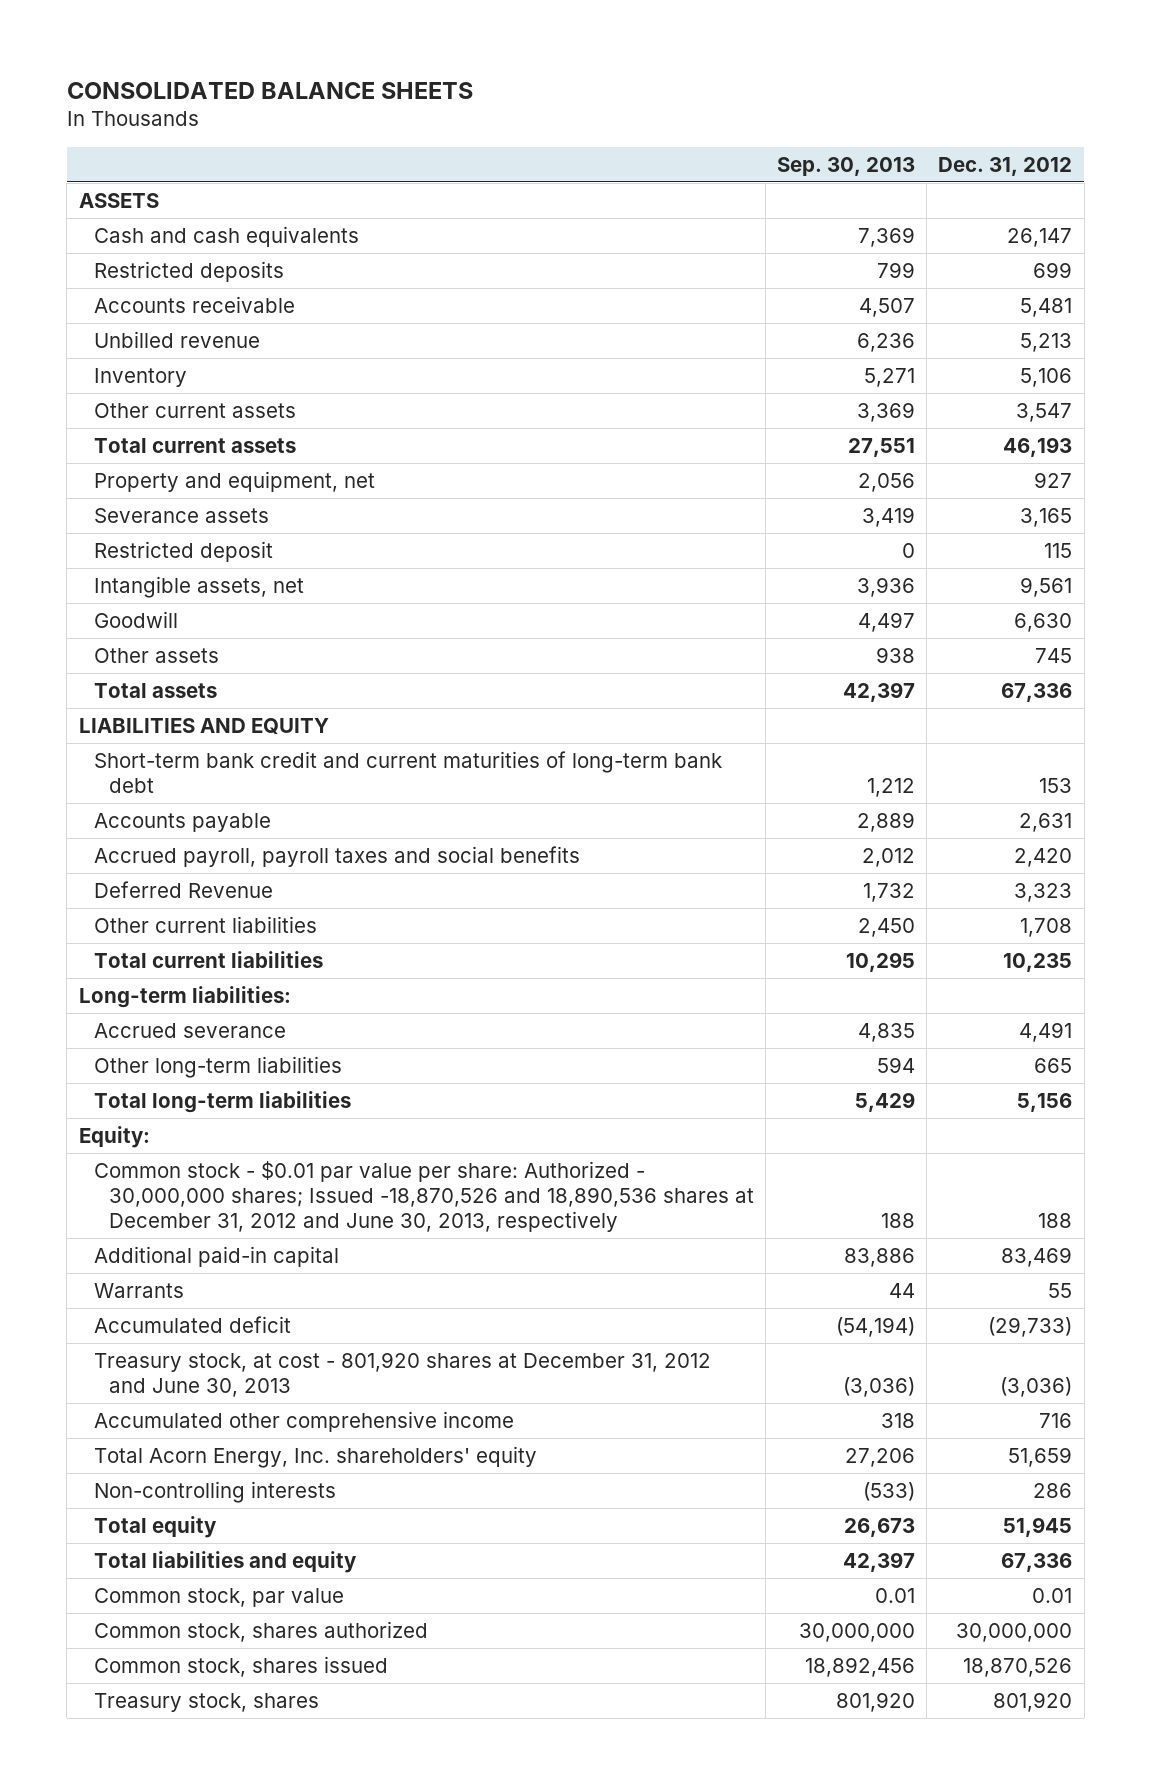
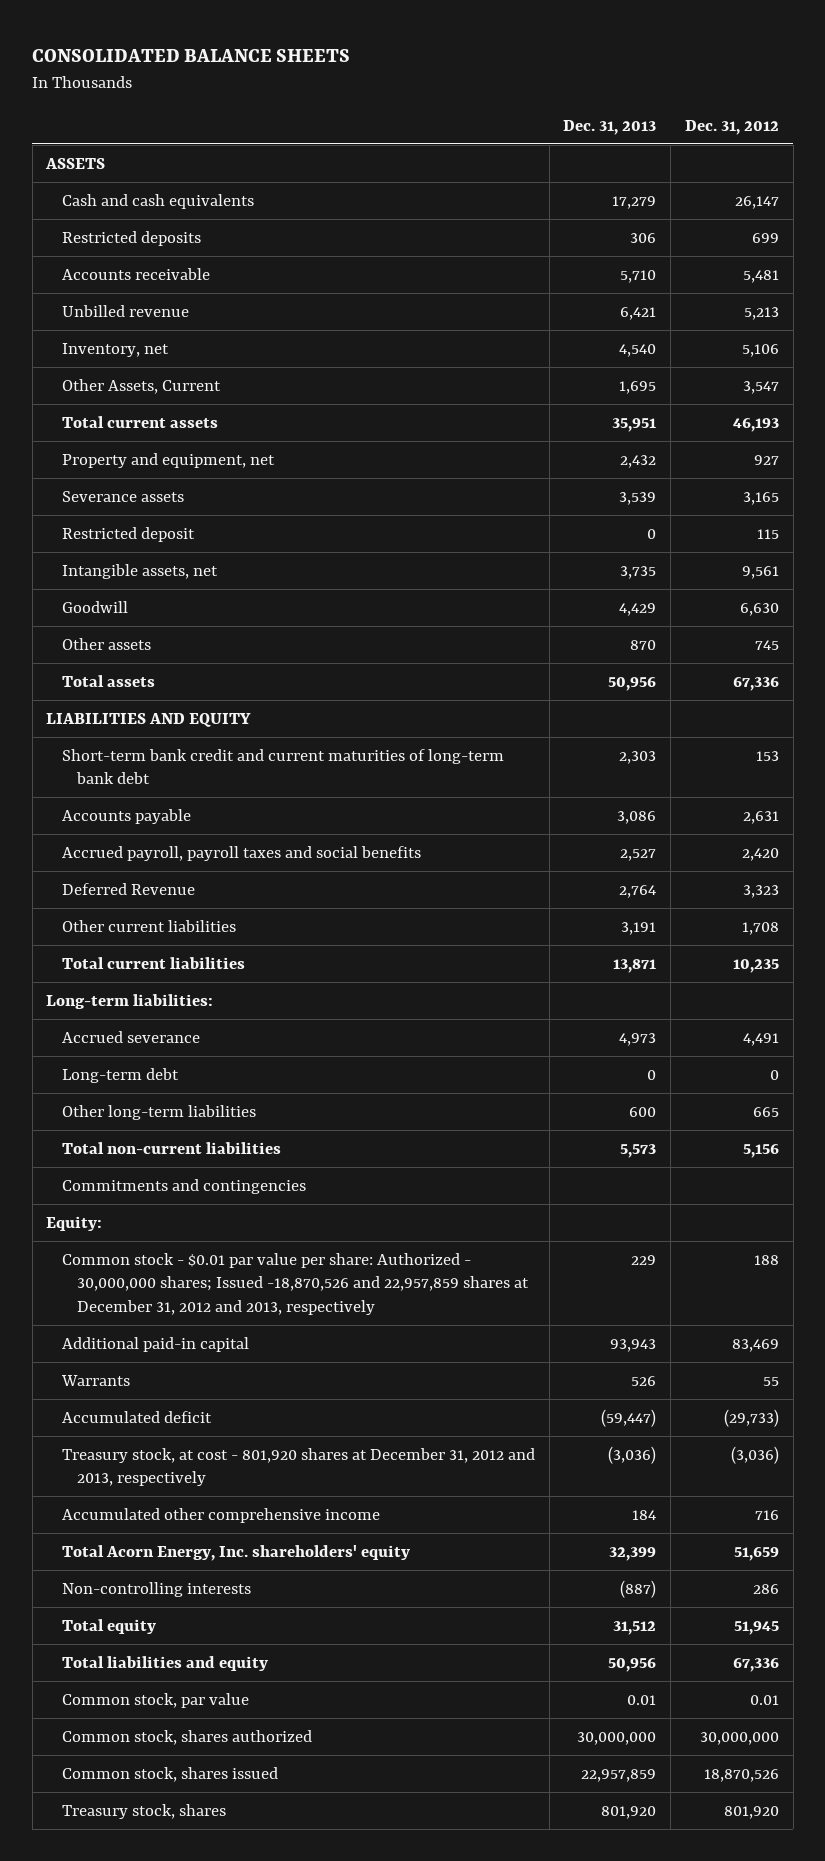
- | Sep. 30, 2013 | Dec. 31, 2012
+ | Dec. 31, 2013 | Dec. 31, 2012
- Inventory | 5,271 | 5,106
- Other current assets | 3,369 | 3,547
+ Inventory, net | 4,540 | 5,106
+ Other Assets, Current | 1,695 | 3,547
+ Long-term debt | 0 | 0
- Total long-term liabilities | 5,429 | 5,156
+ Total non-current liabilities | 5,573 | 5,156
+ Commitments and contingencies
- Common stock - $0.01 par value per share: Authorized - 30,000,000 shares; Issued -18,870,526 and 18,890,536 shares at December 31, 2012 and June 30, 2013, respectively | 188 | 188
+ Common stock - $0.01 par value per share: Authorized - 30,000,000 shares; Issued -18,870,526 and 22,957,859 shares at December 31, 2012 and 2013, respectively | 229 | 188
- Treasury stock, at cost - 801,920 shares at December 31, 2012 and June 30, 2013 | (3,036) | (3,036)
+ Treasury stock, at cost - 801,920 shares at December 31, 2012 and 2013, respectively | (3,036) | (3,036)

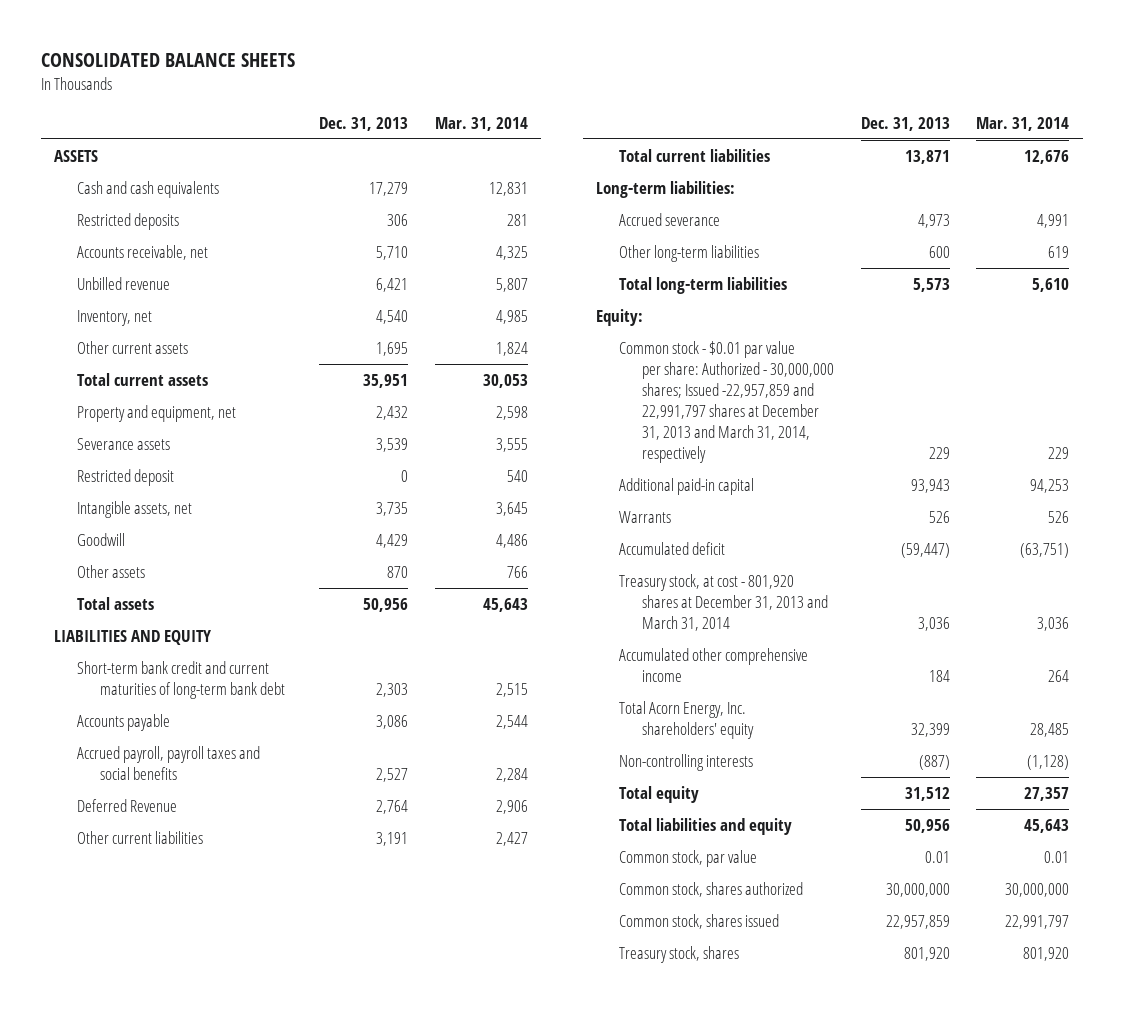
- | Dec. 31, 2013 | Dec. 31, 2012
+ | Dec. 31, 2013 | Mar. 31, 2014
- Accounts receivable | 5,710 | 5,481
+ Accounts receivable, net | 5,710 | 4,325
- Other Assets, Current | 1,695 | 3,547
+ Other current assets | 1,695 | 1,824
- Long-term debt | 0 | 0
- Total non-current liabilities | 5,573 | 5,156
- Commitments and contingencies
+ Total long-term liabilities | 5,573 | 5,610
- Common stock - $0.01 par value per share: Authorized - 30,000,000 shares; Issued -18,870,526 and 22,957,859 shares at December 31, 2012 and 2013, respectively | 229 | 188
+ Common stock - $0.01 par value per share: Authorized - 30,000,000 shares; Issued -22,957,859 and 22,991,797 shares at December 31, 2013 and March 31, 2014, respectively | 229 | 229
- Treasury stock, at cost - 801,920 shares at December 31, 2012 and 2013, respectively | (3,036) | (3,036)
+ Treasury stock, at cost - 801,920 shares at December 31, 2013 and March 31, 2014 | 3,036 | 3,036

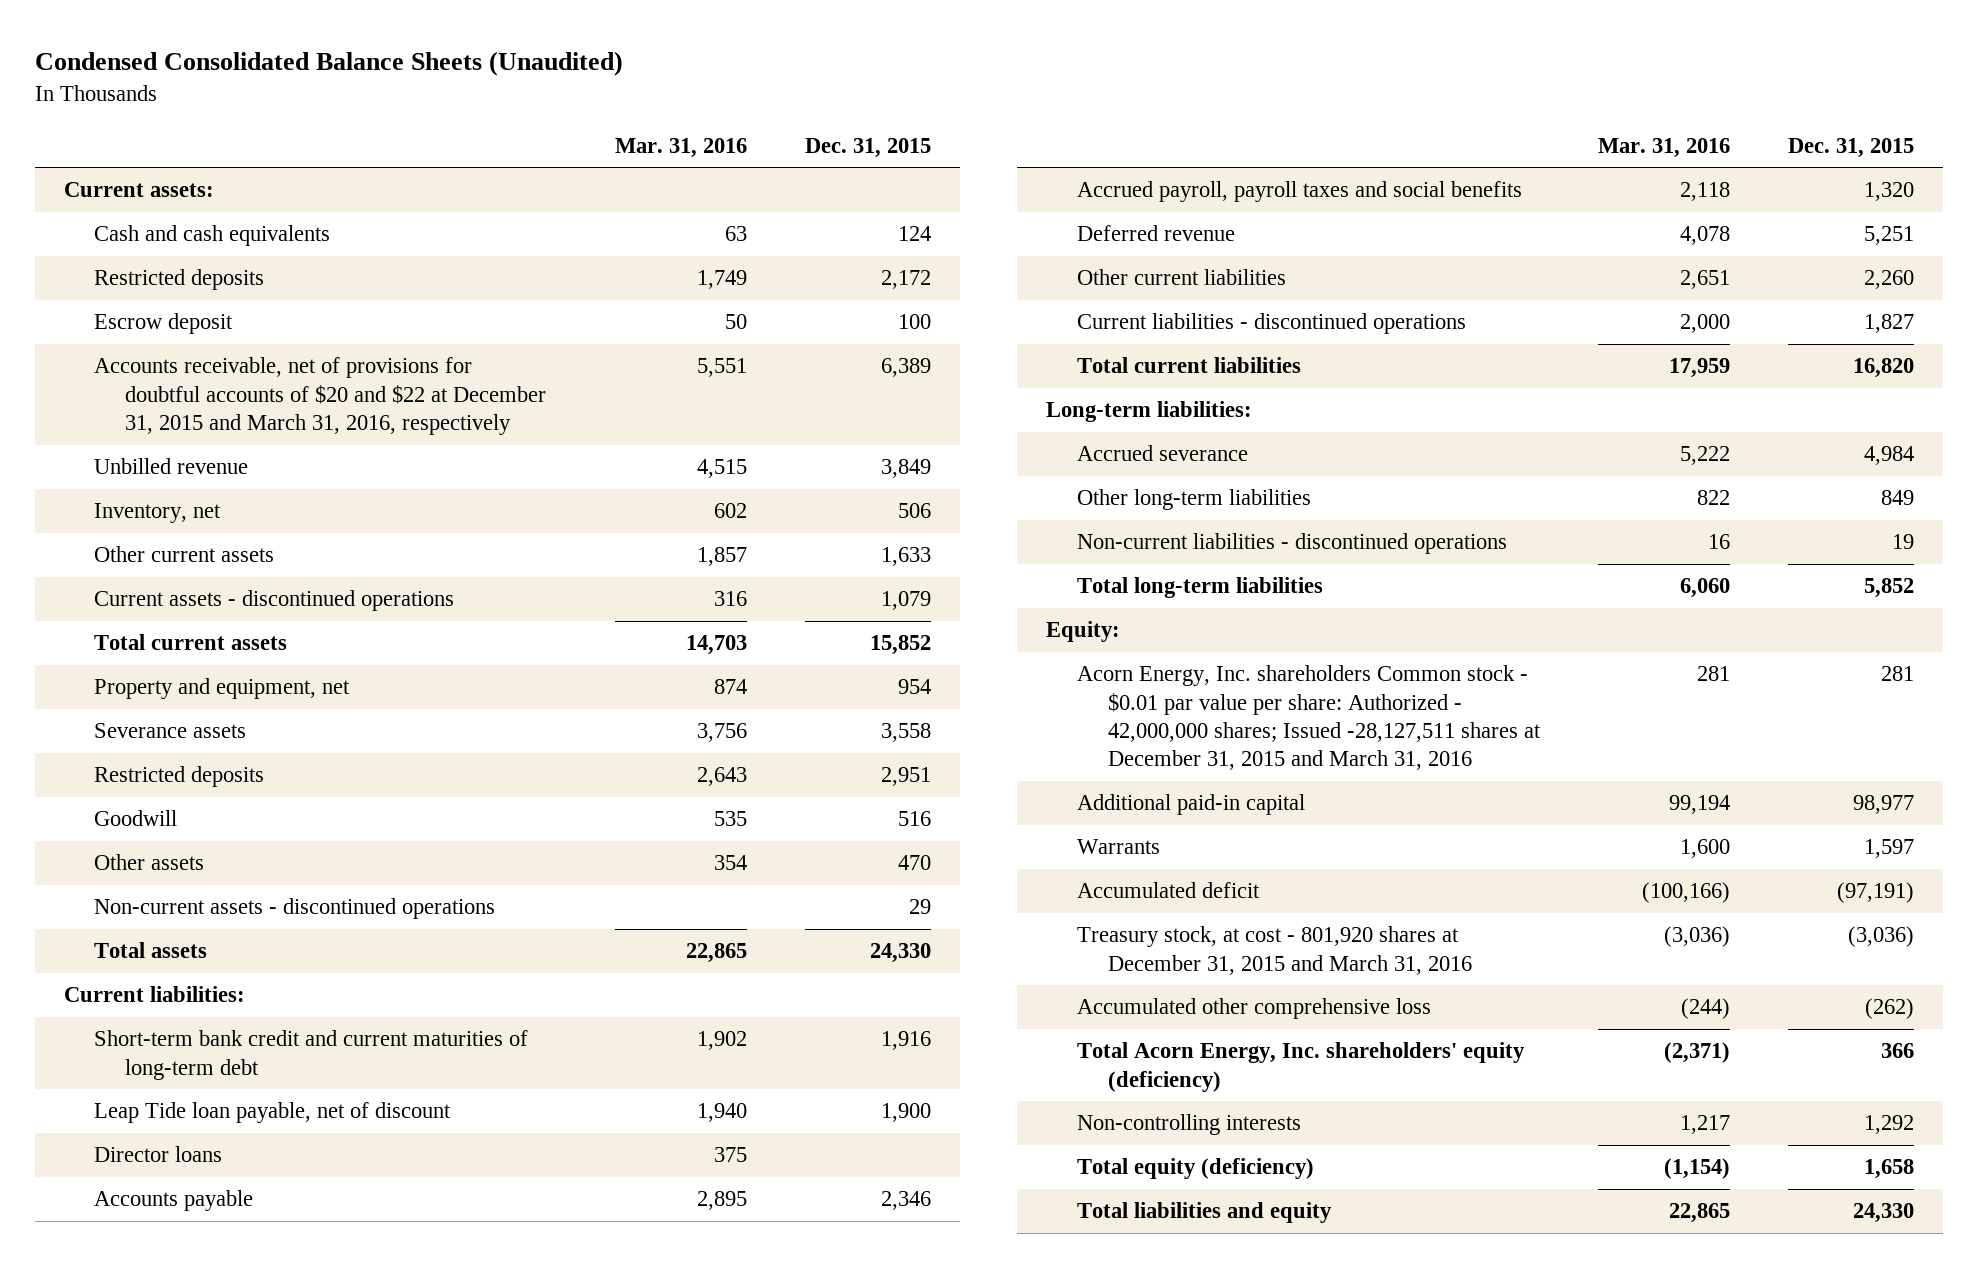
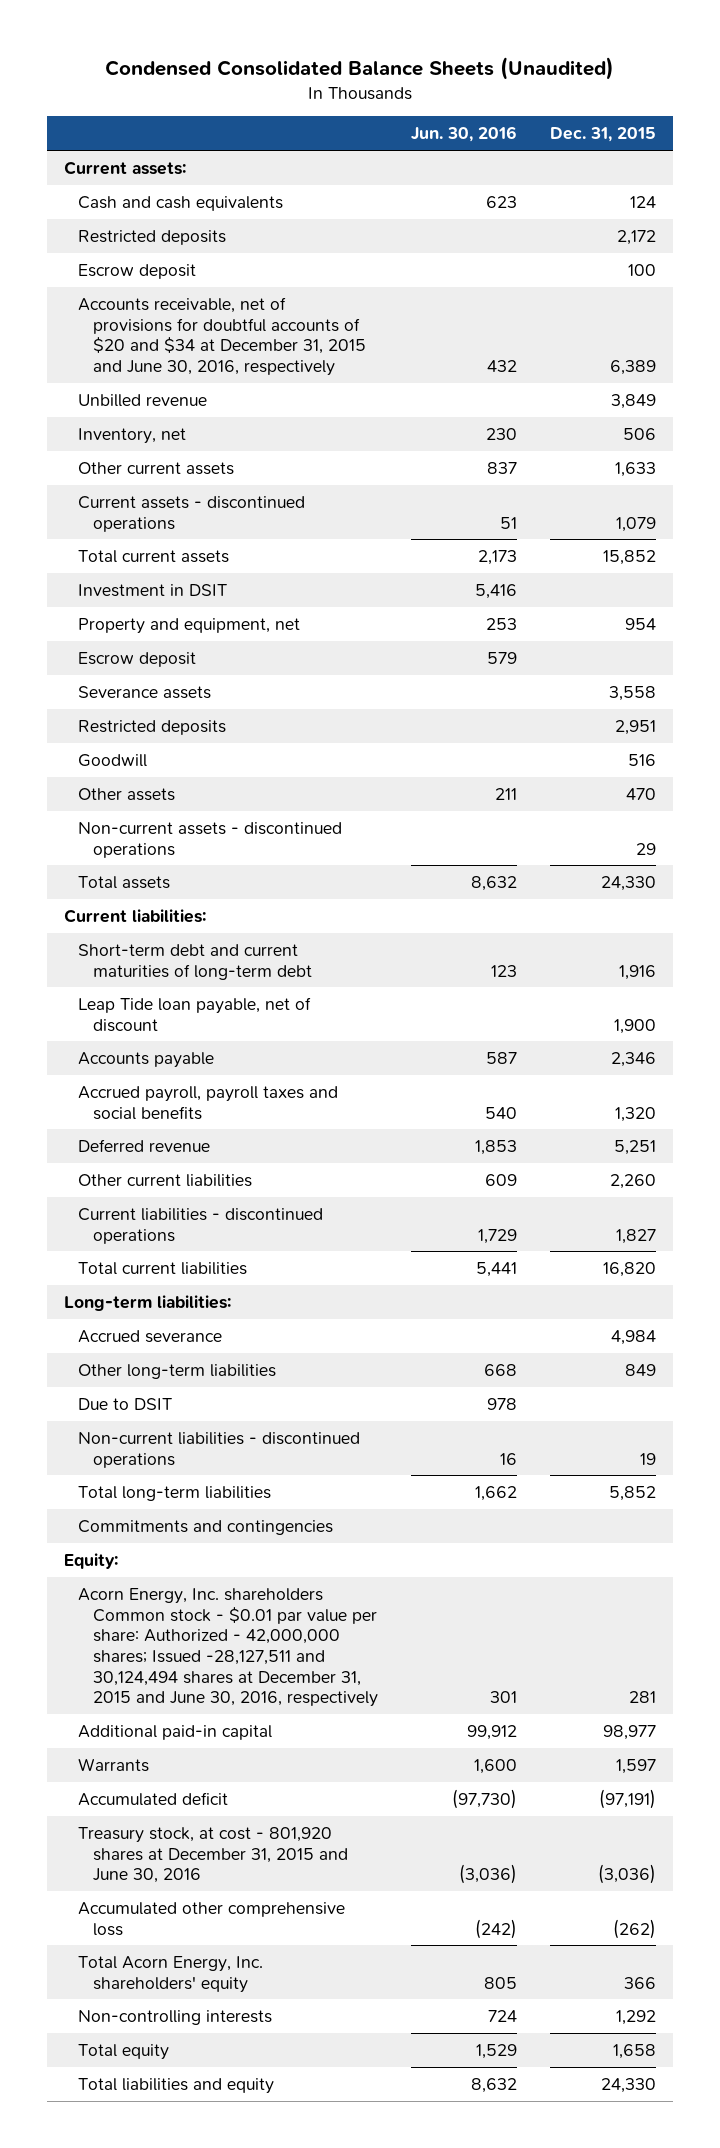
- | Mar. 31, 2016 | Dec. 31, 2015
+ | Jun. 30, 2016 | Dec. 31, 2015
- Accounts receivable, net of provisions for doubtful accounts of $20 and $22 at December 31, 2015 and March 31, 2016, respectively | 5,551 | 6,389
+ Accounts receivable, net of provisions for doubtful accounts of $20 and $34 at December 31, 2015 and June 30, 2016, respectively | 432 | 6,389
+ Investment in DSIT | 5,416 |
+ Escrow deposit | 579 |
- Short-term bank credit and current maturities of long-term debt | 1,902 | 1,916
+ Short-term debt and current maturities of long-term debt | 123 | 1,916
- Director loans | 375 |
+ Due to DSIT | 978 |
+ Commitments and contingencies
- Acorn Energy, Inc. shareholders Common stock - $0.01 par value per share: Authorized - 42,000,000 shares; Issued -28,127,511 shares at December 31, 2015 and March 31, 2016 | 281 | 281
+ Acorn Energy, Inc. shareholders Common stock - $0.01 par value per share: Authorized - 42,000,000 shares; Issued -28,127,511 and 30,124,494 shares at December 31, 2015 and June 30, 2016, respectively | 301 | 281
- Treasury stock, at cost - 801,920 shares at December 31, 2015 and March 31, 2016 | (3,036) | (3,036)
+ Treasury stock, at cost - 801,920 shares at December 31, 2015 and June 30, 2016 | (3,036) | (3,036)
- Total Acorn Energy, Inc. shareholders' equity (deficiency) | (2,371) | 366
+ Total Acorn Energy, Inc. shareholders' equity | 805 | 366
- Total equity (deficiency) | (1,154) | 1,658
+ Total equity | 1,529 | 1,658

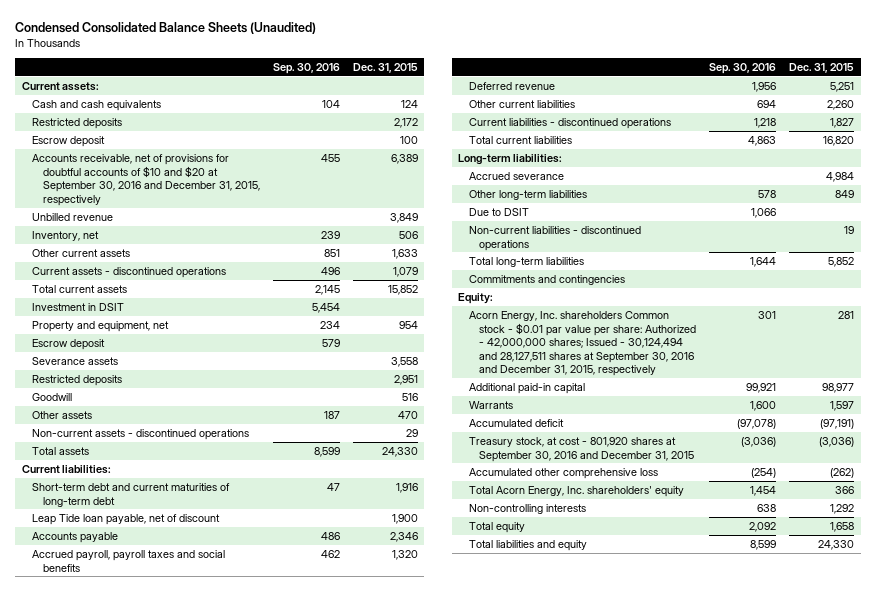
- | Jun. 30, 2016 | Dec. 31, 2015
+ | Sep. 30, 2016 | Dec. 31, 2015
- Accounts receivable, net of provisions for doubtful accounts of $20 and $34 at December 31, 2015 and June 30, 2016, respectively | 432 | 6,389
+ Accounts receivable, net of provisions for doubtful accounts of $10 and $20 at September 30, 2016 and December 31, 2015, respectively | 455 | 6,389
- Acorn Energy, Inc. shareholders Common stock - $0.01 par value per share: Authorized - 42,000,000 shares; Issued -28,127,511 and 30,124,494 shares at December 31, 2015 and June 30, 2016, respectively | 301 | 281
+ Acorn Energy, Inc. shareholders Common stock - $0.01 par value per share: Authorized - 42,000,000 shares; Issued - 30,124,494 and 28,127,511 shares at September 30, 2016 and December 31, 2015, respectively | 301 | 281
- Treasury stock, at cost - 801,920 shares at December 31, 2015 and June 30, 2016 | (3,036) | (3,036)
+ Treasury stock, at cost - 801,920 shares at September 30, 2016 and December 31, 2015 | (3,036) | (3,036)

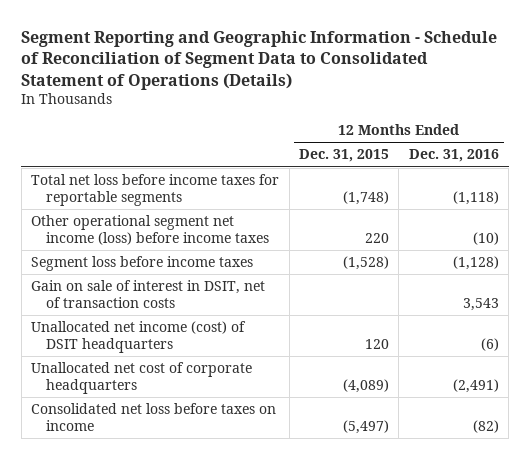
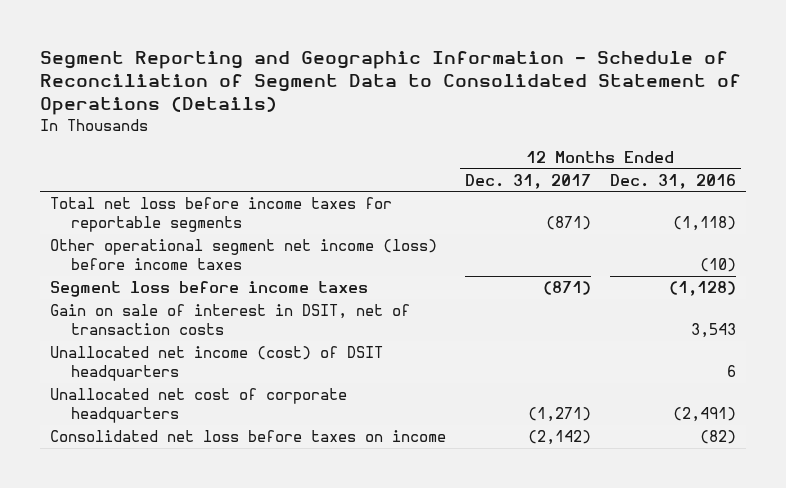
- | 12 Months Ended Dec. 31, 2015 | 12 Months Ended Dec. 31, 2016
+ | 12 Months Ended Dec. 31, 2017 | 12 Months Ended Dec. 31, 2016
- Unallocated net income (cost) of DSIT headquarters | 120 | (6)
+ Unallocated net income (cost) of DSIT headquarters | | 6

